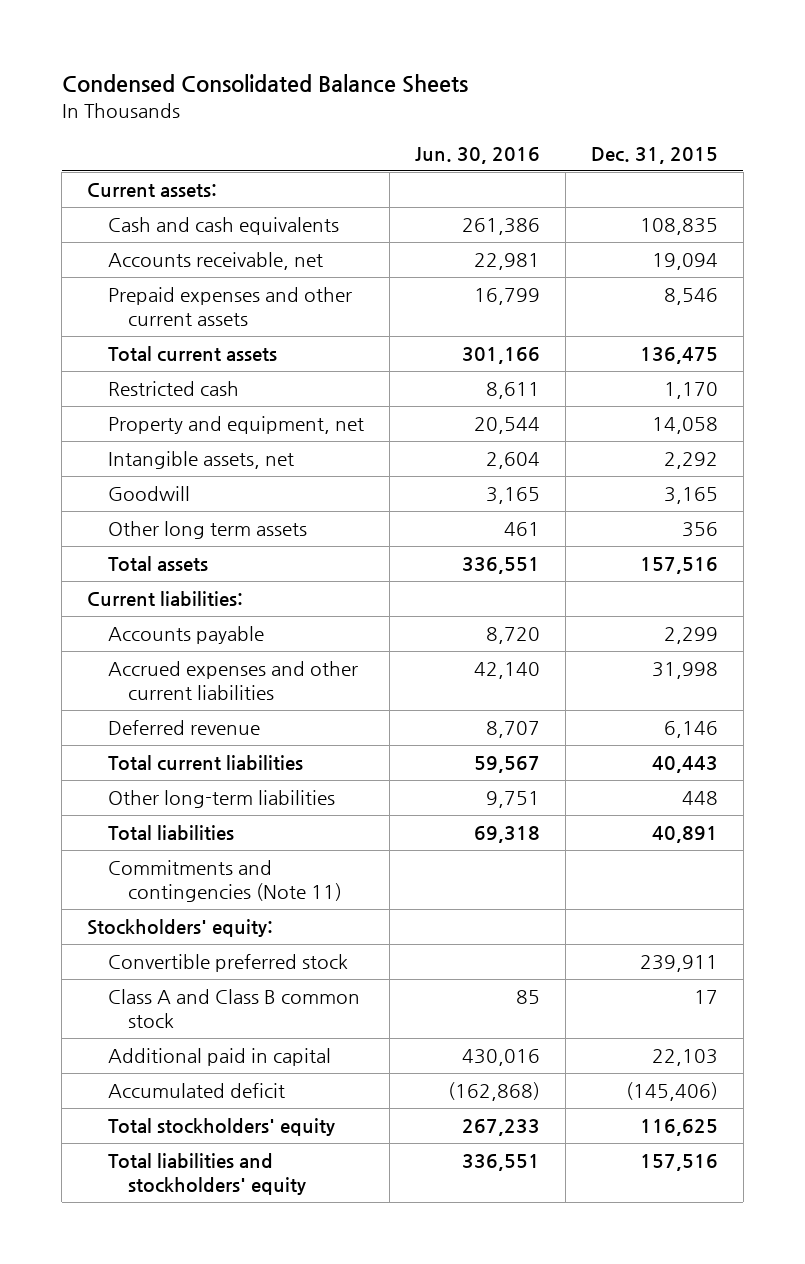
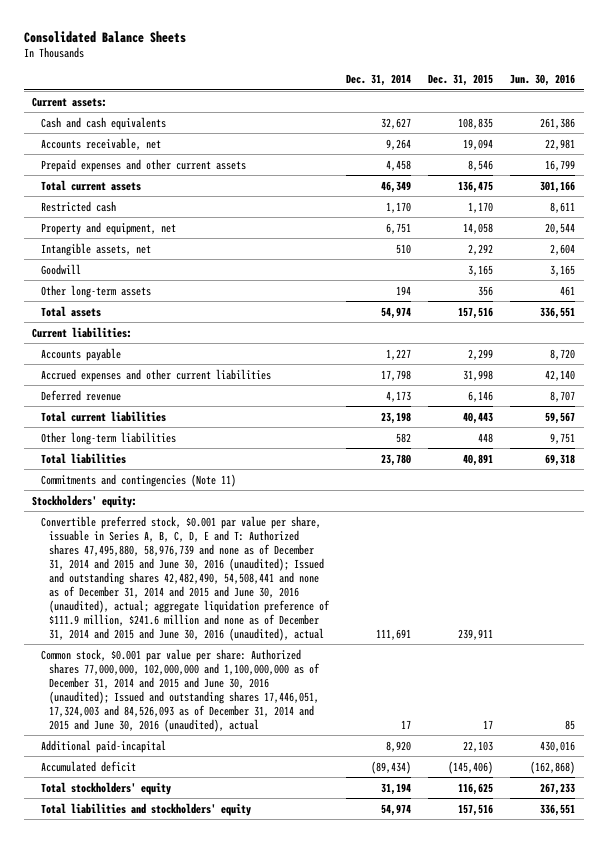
- Condensed Consolidated Balance Sheets
+ Consolidated Balance Sheets
- | Jun. 30, 2016 | Dec. 31, 2015
+ | Dec. 31, 2014 | Dec. 31, 2015 | Jun. 30, 2016
- Other long term assets | 461 | 356
+ Other long-term assets | 194 | 356 | 461
- Convertible preferred stock | | 239,911
- Class A and Class B common stock | 85 | 17
- Additional paid in capital | 430,016 | 22,103
+ Convertible preferred stock, $0.001 par value per share, issuable in Series A, B, C, D, E and T: Authorized shares 47,495,880, 58,976,739 and none as of December 31, 2014 and 2015 and June 30, 2016 (unaudited); Issued and outstanding shares 42,482,490, 54,508,441 and none as of December 31, 2014 and 2015 and June 30, 2016 (unaudited), actual; aggregate liquidation preference of $111.9 million, $241.6 million and none as of December 31, 2014 and 2015 and June 30, 2016 (unaudited), actual | 111,691 | 239,911 |
+ Common stock, $0.001 par value per share: Authorized shares 77,000,000, 102,000,000 and 1,100,000,000 as of December 31, 2014 and 2015 and June 30, 2016 (unaudited); Issued and outstanding shares 17,446,051, 17,324,003 and 84,526,093 as of December 31, 2014 and 2015 and June 30, 2016 (unaudited), actual | 17 | 17 | 85
+ Additional paid-incapital | 8,920 | 22,103 | 430,016

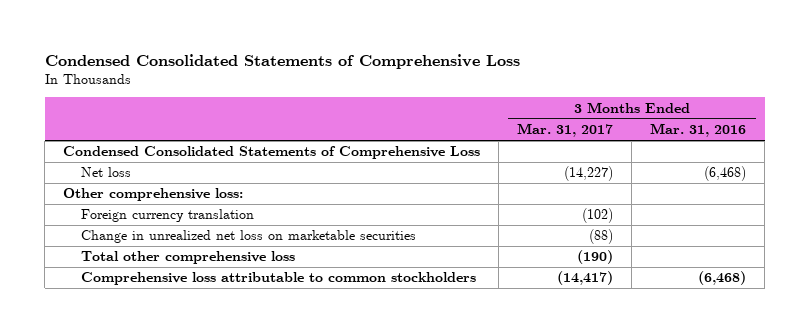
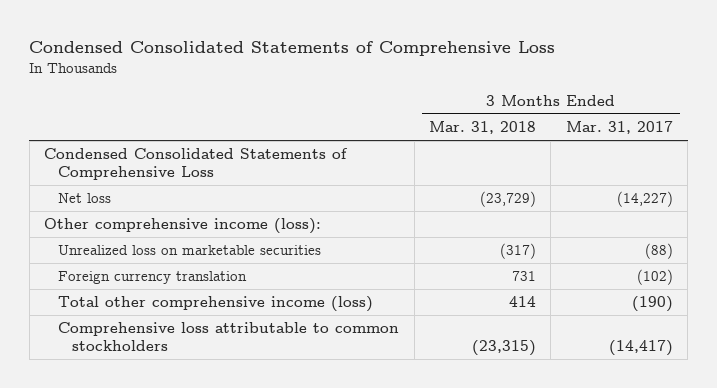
- | 3 Months Ended Mar. 31, 2017 | 3 Months Ended Mar. 31, 2016
+ | 3 Months Ended Mar. 31, 2018 | 3 Months Ended Mar. 31, 2017
- Other comprehensive loss:
+ Other comprehensive income (loss):
+ Unrealized loss on marketable securities | (317) | (88)
- Change in unrealized net loss on marketable securities | (88) |
- Total other comprehensive loss | (190) |
+ Total other comprehensive income (loss) | 414 | (190)

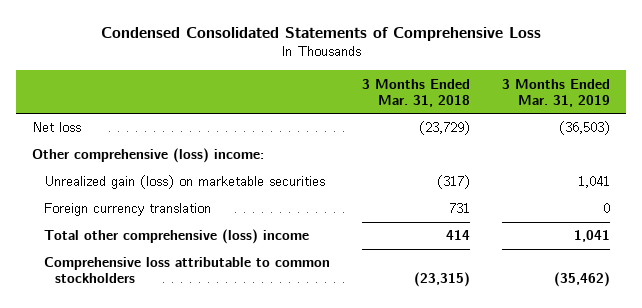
- | 3 Months Ended Mar. 31, 2018 | 3 Months Ended Mar. 31, 2017
+ | 3 Months Ended Mar. 31, 2018 | 3 Months Ended Mar. 31, 2019
- Condensed Consolidated Statements of Comprehensive Loss
- Other comprehensive income (loss):
- Unrealized loss on marketable securities | (317) | (88)
+ Other comprehensive (loss) income:
+ Unrealized gain (loss) on marketable securities | (317) | 1,041
- Total other comprehensive income (loss) | 414 | (190)
+ Total other comprehensive (loss) income | 414 | 1,041

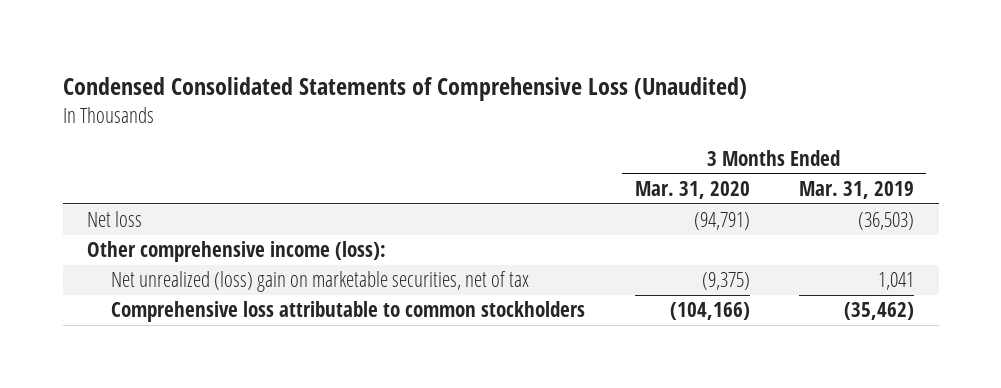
- Condensed Consolidated Statements of Comprehensive Loss
+ Condensed Consolidated Statements of Comprehensive Loss (Unaudited)
- | 3 Months Ended Mar. 31, 2018 | 3 Months Ended Mar. 31, 2019
+ | 3 Months Ended Mar. 31, 2020 | 3 Months Ended Mar. 31, 2019
- Other comprehensive (loss) income:
- Unrealized gain (loss) on marketable securities | (317) | 1,041
- Foreign currency translation | 731 | 0
- Total other comprehensive (loss) income | 414 | 1,041
+ Other comprehensive income (loss):
+ Net unrealized (loss) gain on marketable securities, net of tax | (9,375) | 1,041

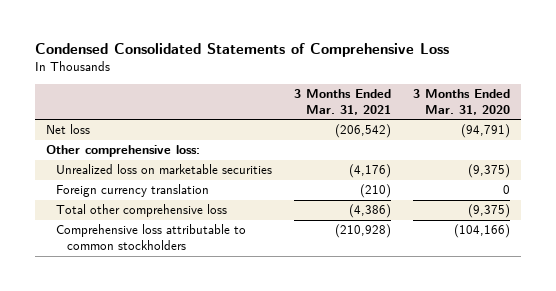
- Condensed Consolidated Statements of Comprehensive Loss (Unaudited)
+ Condensed Consolidated Statements of Comprehensive Loss
- | 3 Months Ended Mar. 31, 2020 | 3 Months Ended Mar. 31, 2019
+ | 3 Months Ended Mar. 31, 2021 | 3 Months Ended Mar. 31, 2020
- Other comprehensive income (loss):
- Net unrealized (loss) gain on marketable securities, net of tax | (9,375) | 1,041
+ Other comprehensive loss:
+ Unrealized loss on marketable securities | (4,176) | (9,375)
+ Foreign currency translation | (210) | 0
+ Total other comprehensive loss | (4,386) | (9,375)

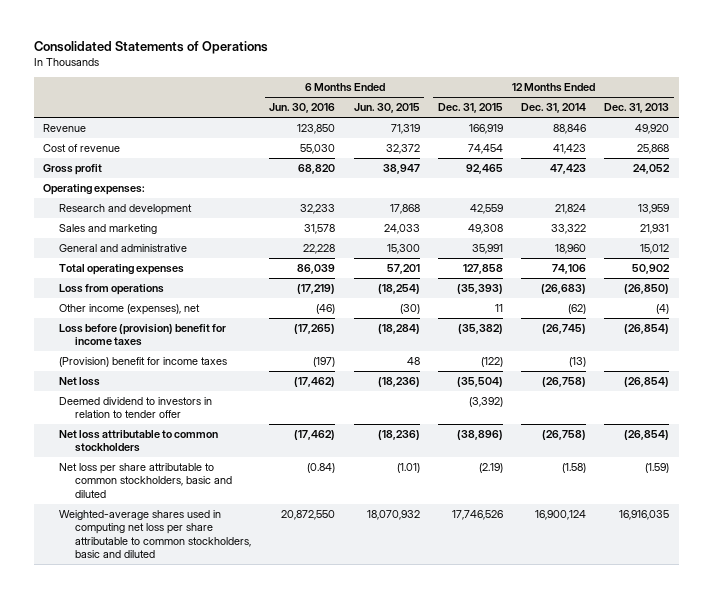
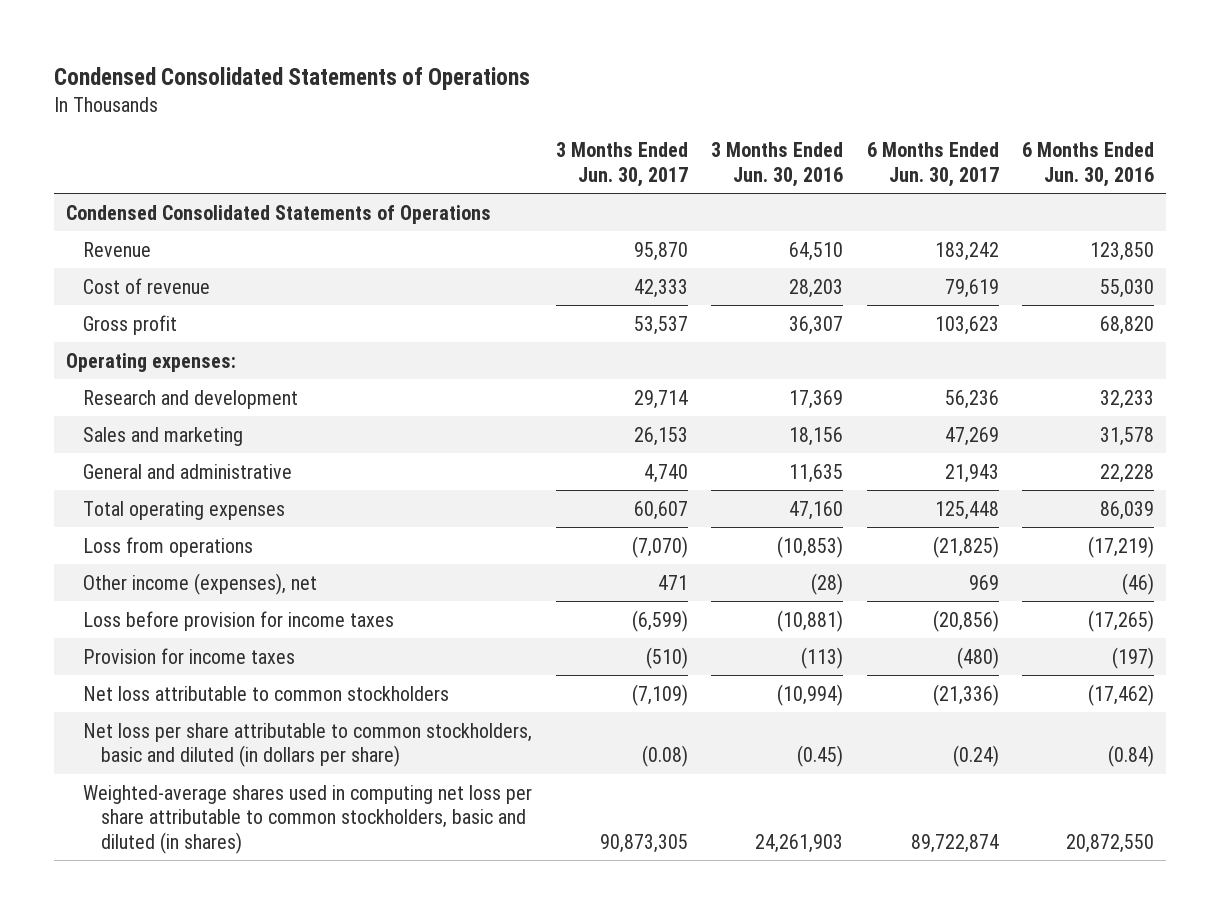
- Consolidated Statements of Operations
+ Condensed Consolidated Statements of Operations
- | 6 Months Ended Jun. 30, 2016 | 6 Months Ended Jun. 30, 2015 | 12 Months Ended Dec. 31, 2015 | 12 Months Ended Dec. 31, 2014 | 12 Months Ended Dec. 31, 2013
+ | 3 Months Ended Jun. 30, 2017 | 3 Months Ended Jun. 30, 2016 | 6 Months Ended Jun. 30, 2017 | 6 Months Ended Jun. 30, 2016
+ Condensed Consolidated Statements of Operations
- Loss before (provision) benefit for income taxes | (17,265) | (18,284) | (35,382) | (26,745) | (26,854)
- (Provision) benefit for income taxes | (197) | 48 | (122) | (13) |
- Net loss | (17,462) | (18,236) | (35,504) | (26,758) | (26,854)
- Deemed dividend to investors in relation to tender offer | | | (3,392) | |
+ Loss before provision for income taxes | (6,599) | (10,881) | (20,856) | (17,265)
+ Provision for income taxes | (510) | (113) | (480) | (197)
- Net loss per share attributable to common stockholders, basic and diluted | (0.84) | (1.01) | (2.19) | (1.58) | (1.59)
- Weighted-average shares used in computing net loss per share attributable to common stockholders, basic and diluted | 20,872,550 | 18,070,932 | 17,746,526 | 16,900,124 | 16,916,035
+ Net loss per share attributable to common stockholders, basic and diluted (in dollars per share) | (0.08) | (0.45) | (0.24) | (0.84)
+ Weighted-average shares used in computing net loss per share attributable to common stockholders, basic and diluted (in shares) | 90,873,305 | 24,261,903 | 89,722,874 | 20,872,550

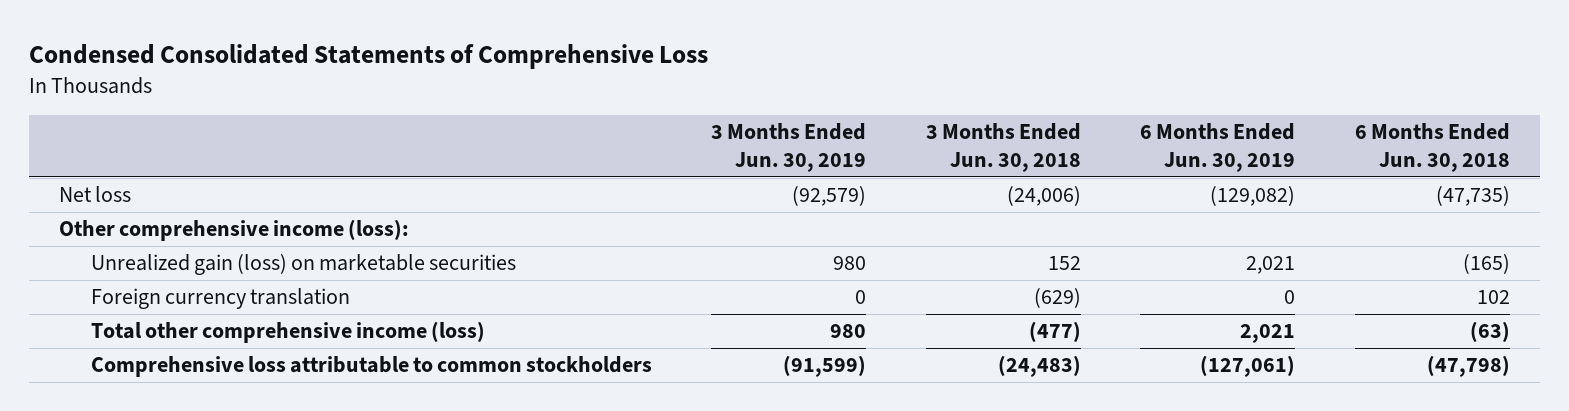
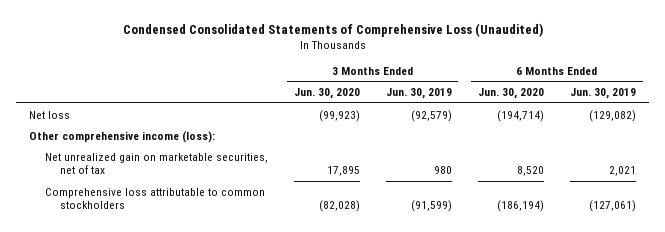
- Condensed Consolidated Statements of Comprehensive Loss
+ Condensed Consolidated Statements of Comprehensive Loss (Unaudited)
- | 3 Months Ended Jun. 30, 2019 | 3 Months Ended Jun. 30, 2018 | 6 Months Ended Jun. 30, 2019 | 6 Months Ended Jun. 30, 2018
+ | 3 Months Ended Jun. 30, 2020 | 3 Months Ended Jun. 30, 2019 | 6 Months Ended Jun. 30, 2020 | 6 Months Ended Jun. 30, 2019
- Unrealized gain (loss) on marketable securities | 980 | 152 | 2,021 | (165)
- Foreign currency translation | 0 | (629) | 0 | 102
- Total other comprehensive income (loss) | 980 | (477) | 2,021 | (63)
+ Net unrealized gain on marketable securities, net of tax | 17,895 | 980 | 8,520 | 2,021

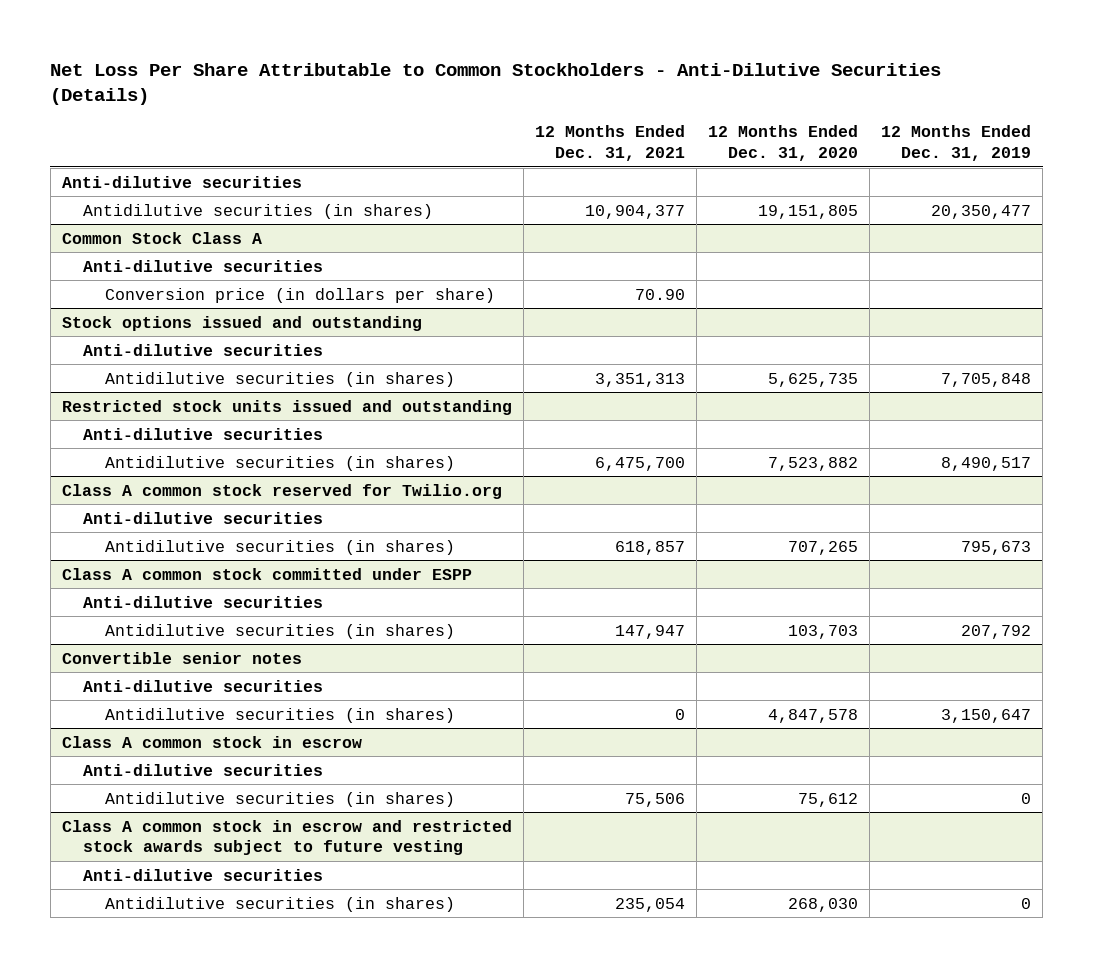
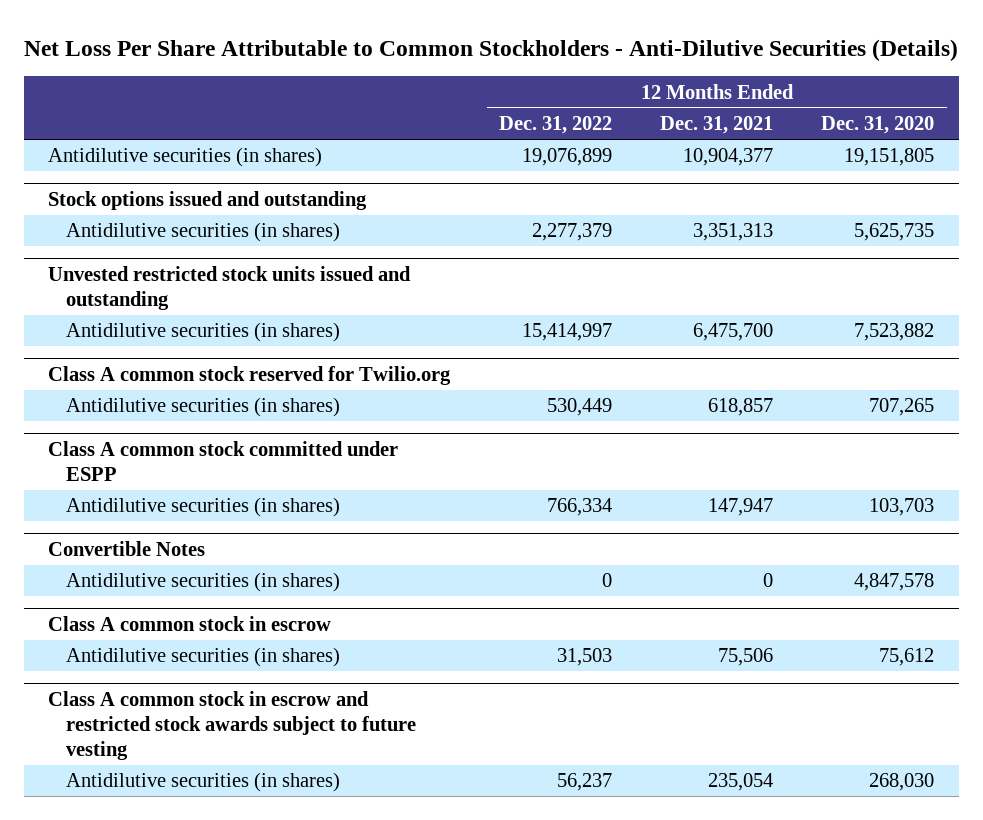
- | 12 Months Ended Dec. 31, 2021 | 12 Months Ended Dec. 31, 2020 | 12 Months Ended Dec. 31, 2019
+ | 12 Months Ended Dec. 31, 2022 | 12 Months Ended Dec. 31, 2021 | 12 Months Ended Dec. 31, 2020
- Anti-dilutive securities
- Common Stock Class A
- Anti-dilutive securities
- Conversion price (in dollars per share) | 70.90 | |
@ Stock options issued and outstanding
- Anti-dilutive securities
- Restricted stock units issued and outstanding
- Anti-dilutive securities
+ Unvested restricted stock units issued and outstanding
@ Class A common stock reserved for Twilio.org
- Anti-dilutive securities
@ Class A common stock committed under ESPP
- Anti-dilutive securities
- Convertible senior notes
- Anti-dilutive securities
+ Convertible Notes
@ Class A common stock in escrow
- Anti-dilutive securities
@ Class A common stock in escrow and restricted stock awards subject to future vesting
- Anti-dilutive securities

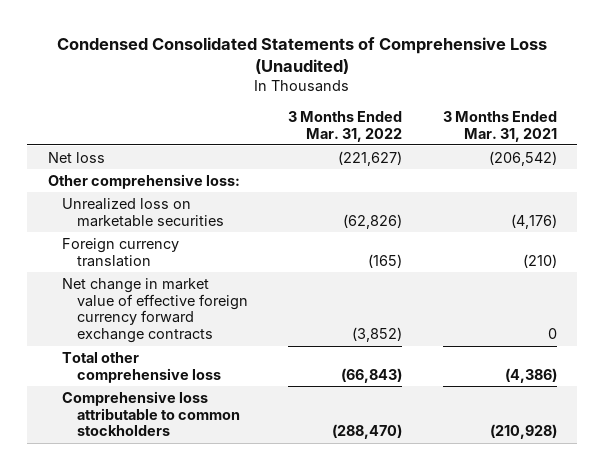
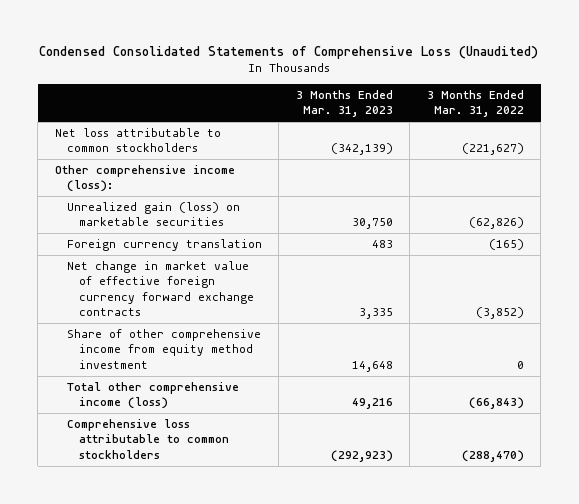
- | 3 Months Ended Mar. 31, 2022 | 3 Months Ended Mar. 31, 2021
+ | 3 Months Ended Mar. 31, 2023 | 3 Months Ended Mar. 31, 2022
- Net loss | (221,627) | (206,542)
- Other comprehensive loss:
- Unrealized loss on marketable securities | (62,826) | (4,176)
+ Net loss attributable to common stockholders | (342,139) | (221,627)
+ Other comprehensive income (loss):
+ Unrealized gain (loss) on marketable securities | 30,750 | (62,826)
- Total other comprehensive loss | (66,843) | (4,386)
+ Share of other comprehensive income from equity method investment | 14,648 | 0
+ Total other comprehensive income (loss) | 49,216 | (66,843)

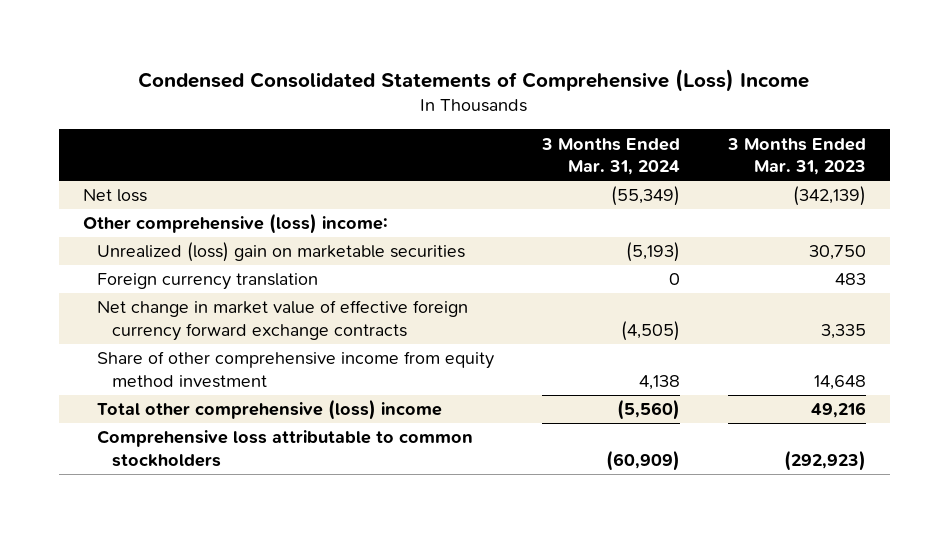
- Condensed Consolidated Statements of Comprehensive Loss (Unaudited)
+ Condensed Consolidated Statements of Comprehensive (Loss) Income
- | 3 Months Ended Mar. 31, 2023 | 3 Months Ended Mar. 31, 2022
+ | 3 Months Ended Mar. 31, 2024 | 3 Months Ended Mar. 31, 2023
- Net loss attributable to common stockholders | (342,139) | (221,627)
- Other comprehensive income (loss):
- Unrealized gain (loss) on marketable securities | 30,750 | (62,826)
+ Net loss | (55,349) | (342,139)
+ Other comprehensive (loss) income:
+ Unrealized (loss) gain on marketable securities | (5,193) | 30,750
- Total other comprehensive income (loss) | 49,216 | (66,843)
+ Total other comprehensive (loss) income | (5,560) | 49,216

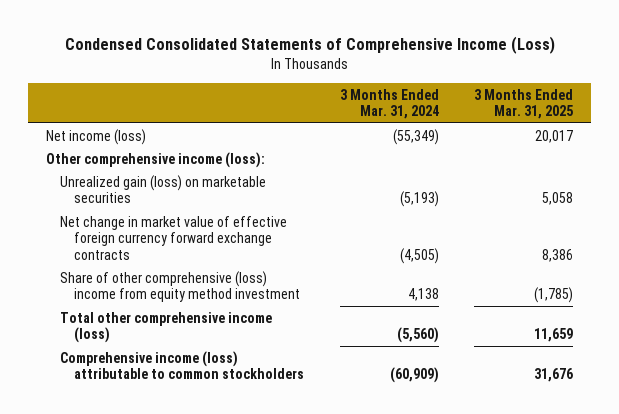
- Condensed Consolidated Statements of Comprehensive (Loss) Income
+ Condensed Consolidated Statements of Comprehensive Income (Loss)
- | 3 Months Ended Mar. 31, 2024 | 3 Months Ended Mar. 31, 2023
+ | 3 Months Ended Mar. 31, 2024 | 3 Months Ended Mar. 31, 2025
- Net loss | (55,349) | (342,139)
- Other comprehensive (loss) income:
- Unrealized (loss) gain on marketable securities | (5,193) | 30,750
- Foreign currency translation | 0 | 483
+ Net income (loss) | (55,349) | 20,017
+ Other comprehensive income (loss):
+ Unrealized gain (loss) on marketable securities | (5,193) | 5,058
- Share of other comprehensive income from equity method investment | 4,138 | 14,648
- Total other comprehensive (loss) income | (5,560) | 49,216
- Comprehensive loss attributable to common stockholders | (60,909) | (292,923)
+ Share of other comprehensive (loss) income from equity method investment | 4,138 | (1,785)
+ Total other comprehensive income (loss) | (5,560) | 11,659
+ Comprehensive income (loss) attributable to common stockholders | (60,909) | 31,676

